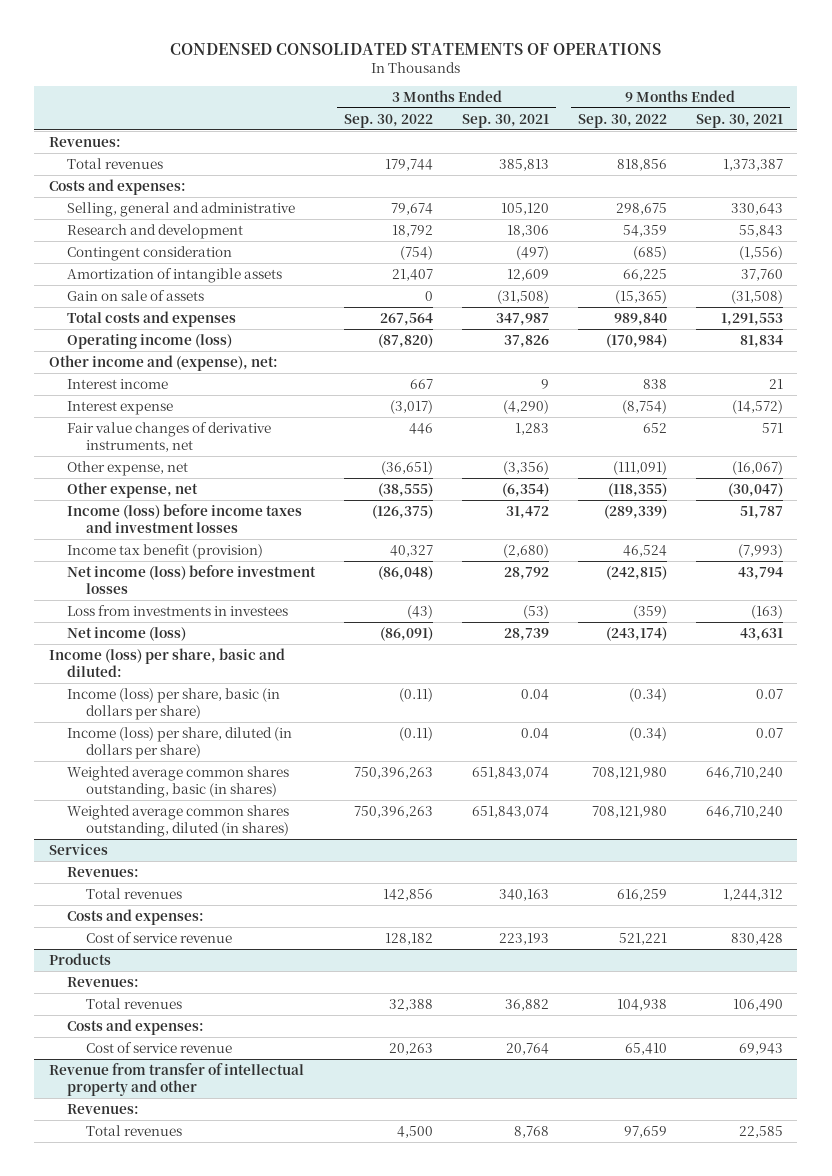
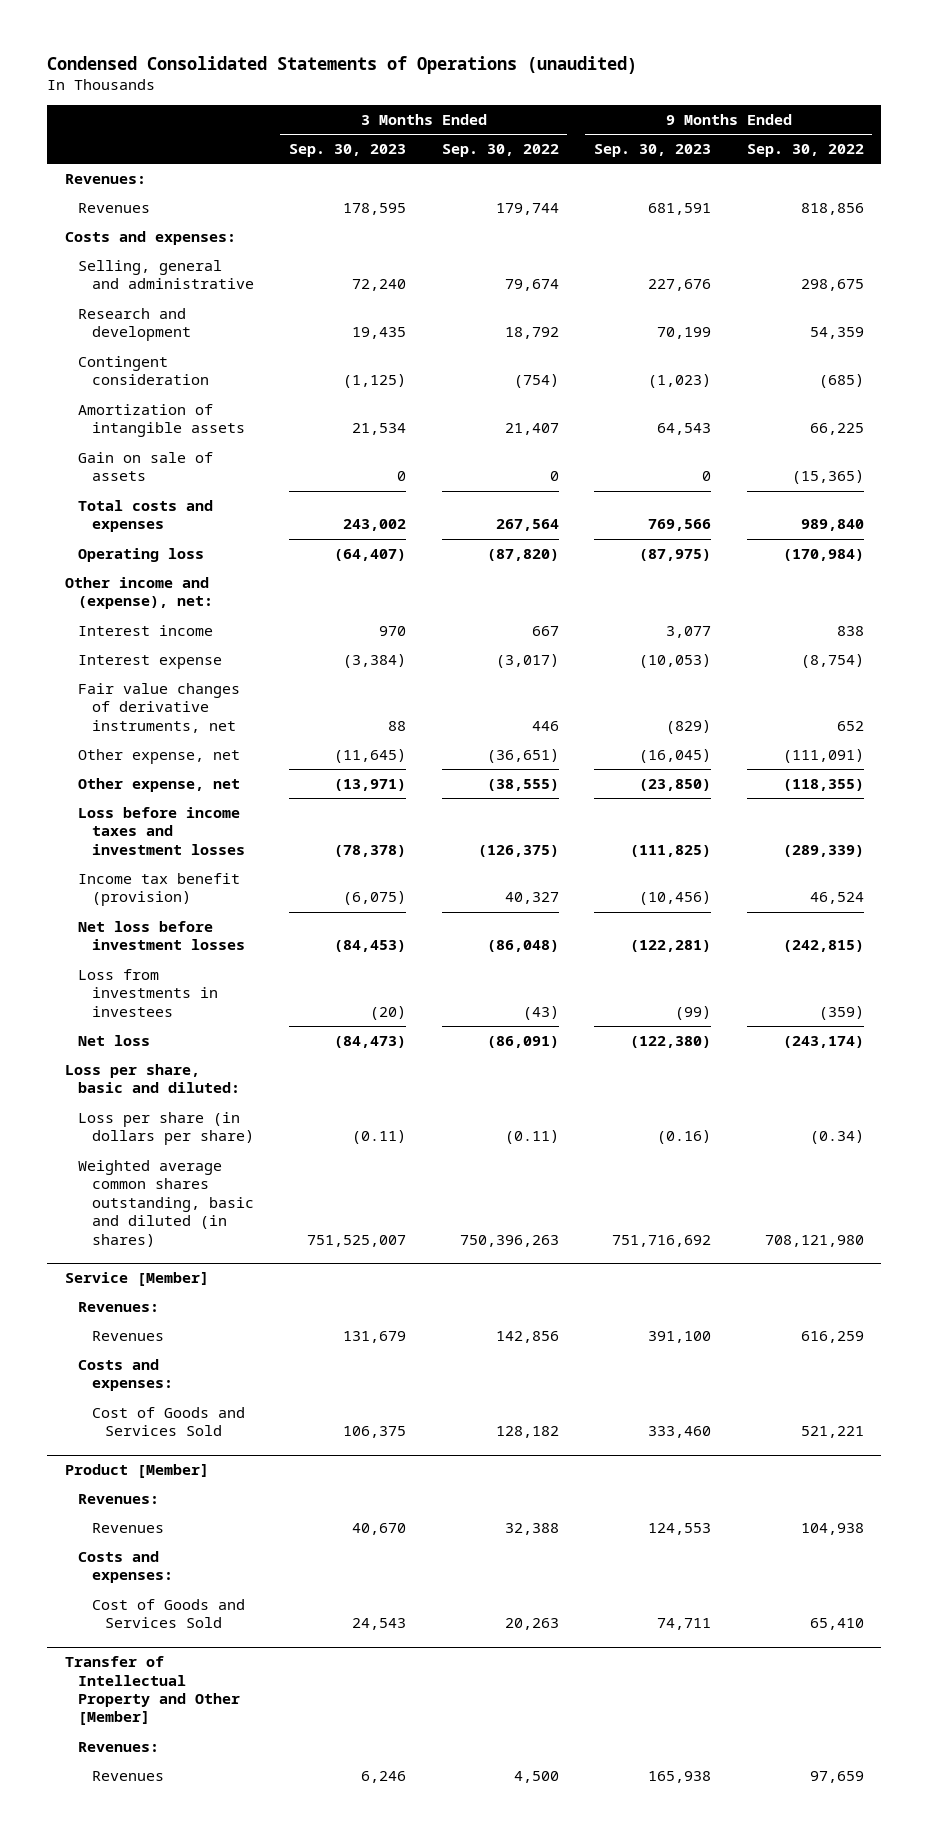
- CONDENSED CONSOLIDATED STATEMENTS OF OPERATIONS
+ Condensed Consolidated Statements of Operations (unaudited)
- | 3 Months Ended Sep. 30, 2022 | 3 Months Ended Sep. 30, 2021 | 9 Months Ended Sep. 30, 2022 | 9 Months Ended Sep. 30, 2021
+ | 3 Months Ended Sep. 30, 2023 | 3 Months Ended Sep. 30, 2022 | 9 Months Ended Sep. 30, 2023 | 9 Months Ended Sep. 30, 2022
- Total revenues | 179,744 | 385,813 | 818,856 | 1,373,387
+ Revenues | 178,595 | 179,744 | 681,591 | 818,856
- Operating income (loss) | (87,820) | 37,826 | (170,984) | 81,834
+ Operating loss | (64,407) | (87,820) | (87,975) | (170,984)
- Income (loss) before income taxes and investment losses | (126,375) | 31,472 | (289,339) | 51,787
+ Loss before income taxes and investment losses | (78,378) | (126,375) | (111,825) | (289,339)
- Net income (loss) before investment losses | (86,048) | 28,792 | (242,815) | 43,794
+ Net loss before investment losses | (84,453) | (86,048) | (122,281) | (242,815)
- Net income (loss) | (86,091) | 28,739 | (243,174) | 43,631
- Income (loss) per share, basic and diluted:
- Income (loss) per share, basic (in dollars per share) | (0.11) | 0.04 | (0.34) | 0.07
- Income (loss) per share, diluted (in dollars per share) | (0.11) | 0.04 | (0.34) | 0.07
- Weighted average common shares outstanding, basic (in shares) | 750,396,263 | 651,843,074 | 708,121,980 | 646,710,240
- Weighted average common shares outstanding, diluted (in shares) | 750,396,263 | 651,843,074 | 708,121,980 | 646,710,240
- Services
+ Net loss | (84,473) | (86,091) | (122,380) | (243,174)
+ Loss per share, basic and diluted:
+ Loss per share (in dollars per share) | (0.11) | (0.11) | (0.16) | (0.34)
+ Weighted average common shares outstanding, basic and diluted (in shares) | 751,525,007 | 750,396,263 | 751,716,692 | 708,121,980
+ Service [Member]
- Total revenues | 142,856 | 340,163 | 616,259 | 1,244,312
+ Revenues | 131,679 | 142,856 | 391,100 | 616,259
- Cost of service revenue | 128,182 | 223,193 | 521,221 | 830,428
- Products
+ Cost of Goods and Services Sold | 106,375 | 128,182 | 333,460 | 521,221
+ Product [Member]
- Total revenues | 32,388 | 36,882 | 104,938 | 106,490
+ Revenues | 40,670 | 32,388 | 124,553 | 104,938
- Cost of service revenue | 20,263 | 20,764 | 65,410 | 69,943
- Revenue from transfer of intellectual property and other
+ Cost of Goods and Services Sold | 24,543 | 20,263 | 74,711 | 65,410
+ Transfer of Intellectual Property and Other [Member]
- Total revenues | 4,500 | 8,768 | 97,659 | 22,585
+ Revenues | 6,246 | 4,500 | 165,938 | 97,659

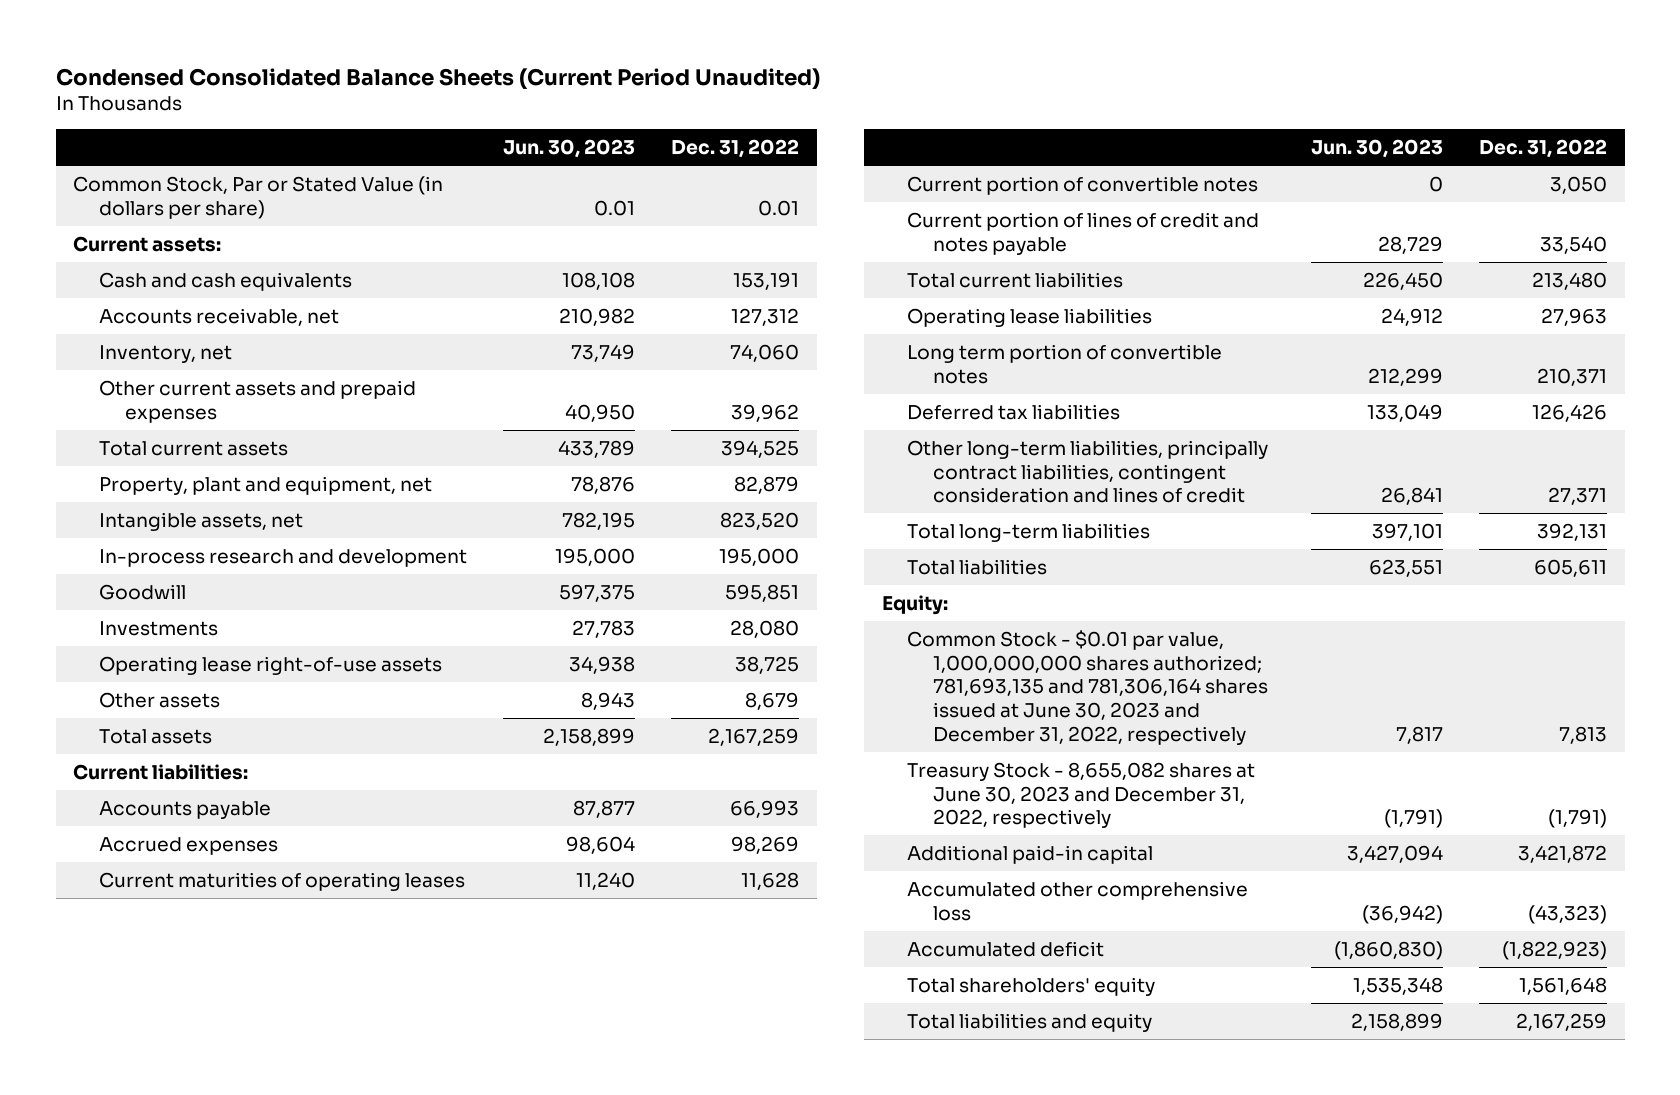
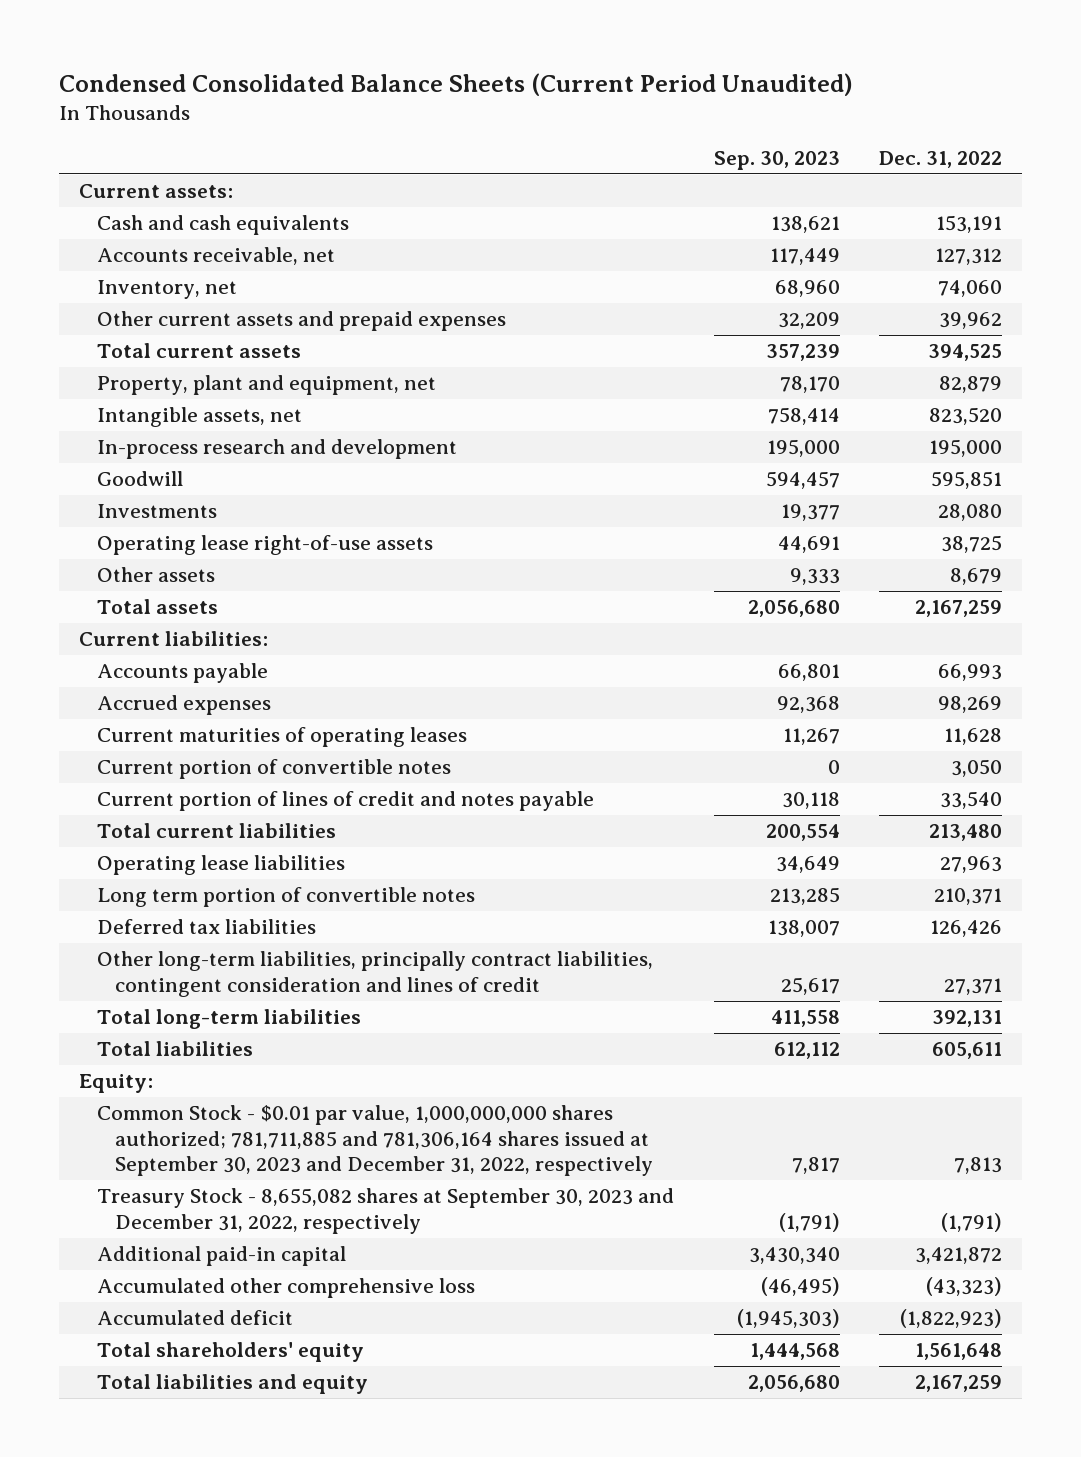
- | Jun. 30, 2023 | Dec. 31, 2022
+ | Sep. 30, 2023 | Dec. 31, 2022
- Common Stock, Par or Stated Value (in dollars per share) | 0.01 | 0.01
- Common Stock - $0.01 par value, 1,000,000,000 shares authorized; 781,693,135 and 781,306,164 shares issued at June 30, 2023 and December 31, 2022, respectively | 7,817 | 7,813
- Treasury Stock - 8,655,082 shares at June 30, 2023 and December 31, 2022, respectively | (1,791) | (1,791)
+ Common Stock - $0.01 par value, 1,000,000,000 shares authorized; 781,711,885 and 781,306,164 shares issued at September 30, 2023 and December 31, 2022, respectively | 7,817 | 7,813
+ Treasury Stock - 8,655,082 shares at September 30, 2023 and December 31, 2022, respectively | (1,791) | (1,791)

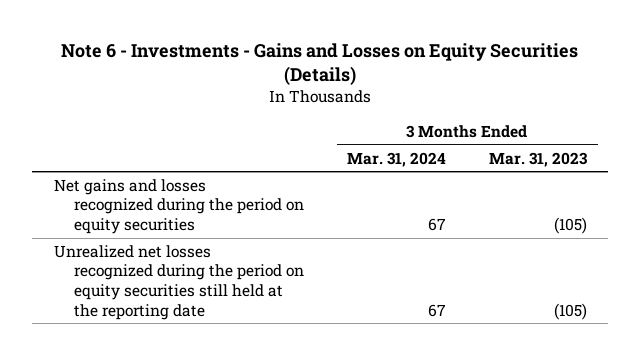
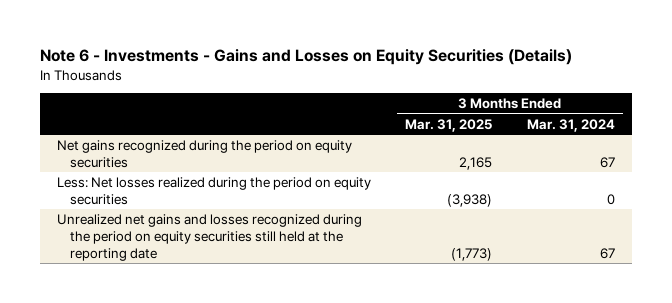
- | 3 Months Ended Mar. 31, 2024 | 3 Months Ended Mar. 31, 2023
+ | 3 Months Ended Mar. 31, 2025 | 3 Months Ended Mar. 31, 2024
- Net gains and losses recognized during the period on equity securities | 67 | (105)
- Unrealized net losses recognized during the period on equity securities still held at the reporting date | 67 | (105)
+ Net gains recognized during the period on equity securities | 2,165 | 67
+ Less: Net losses realized during the period on equity securities | (3,938) | 0
+ Unrealized net gains and losses recognized during the period on equity securities still held at the reporting date | (1,773) | 67

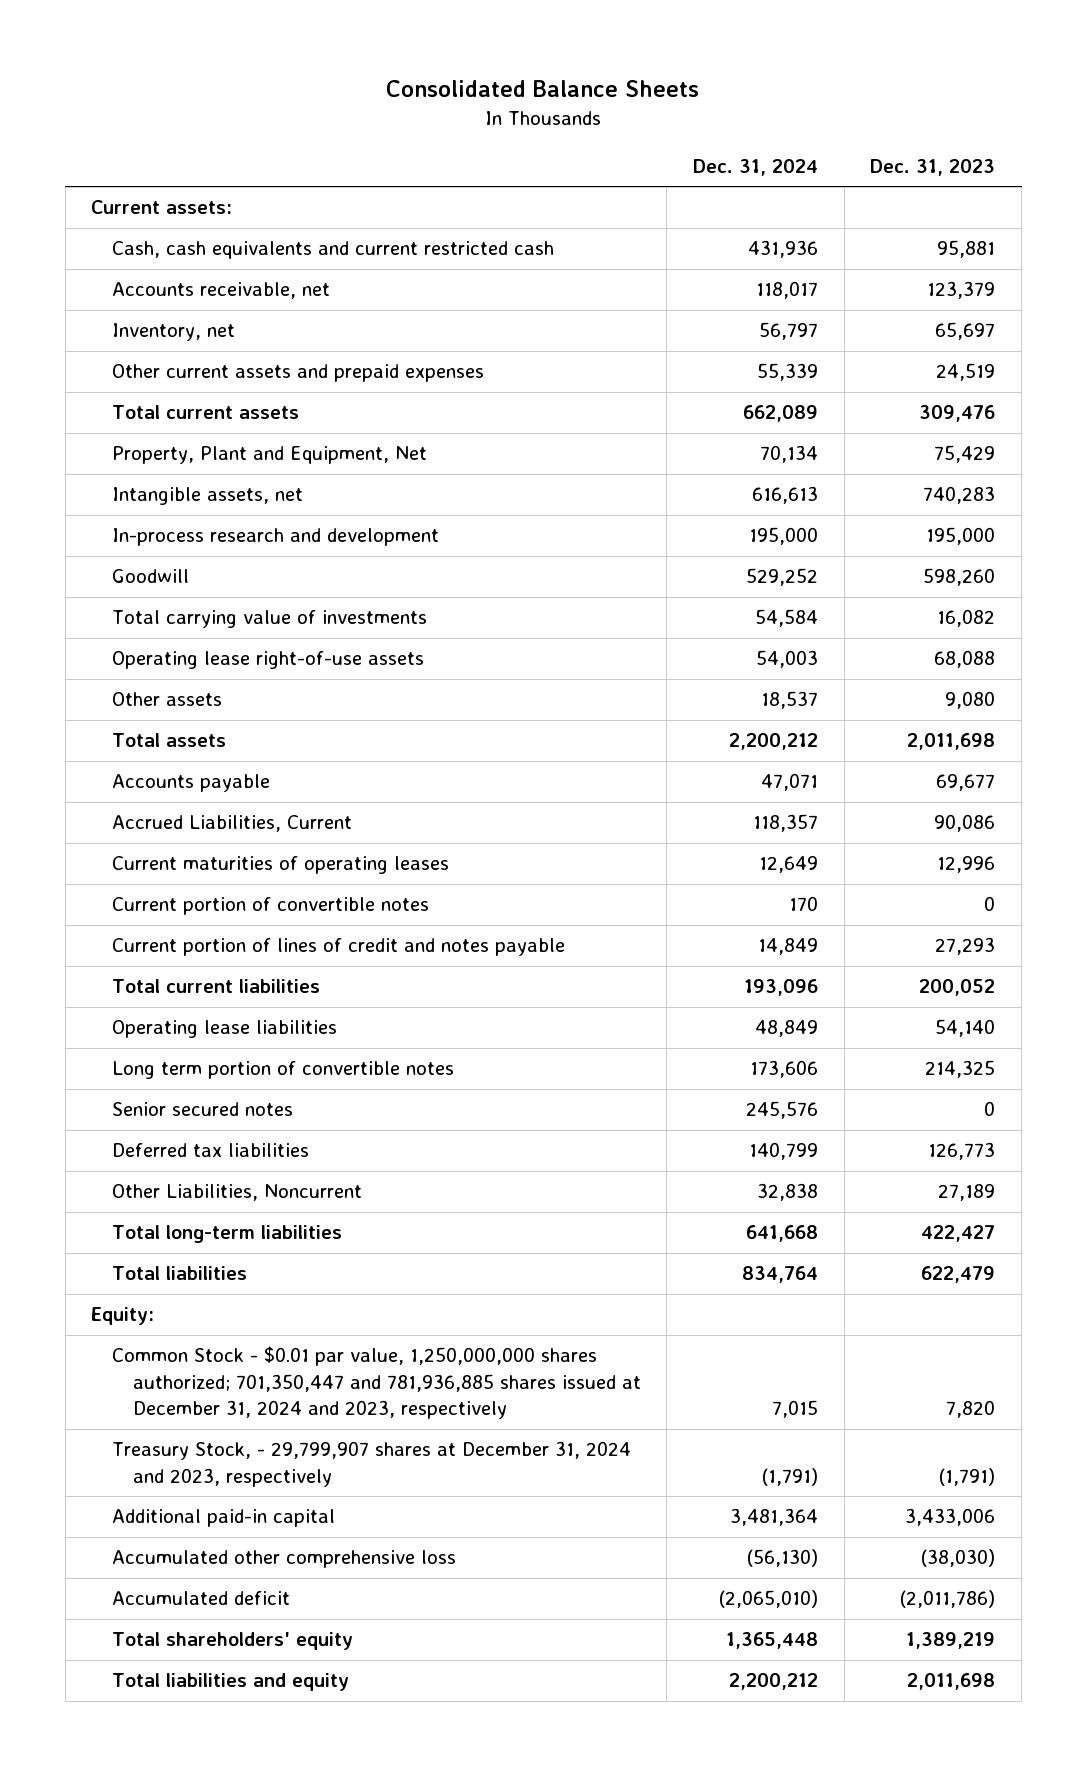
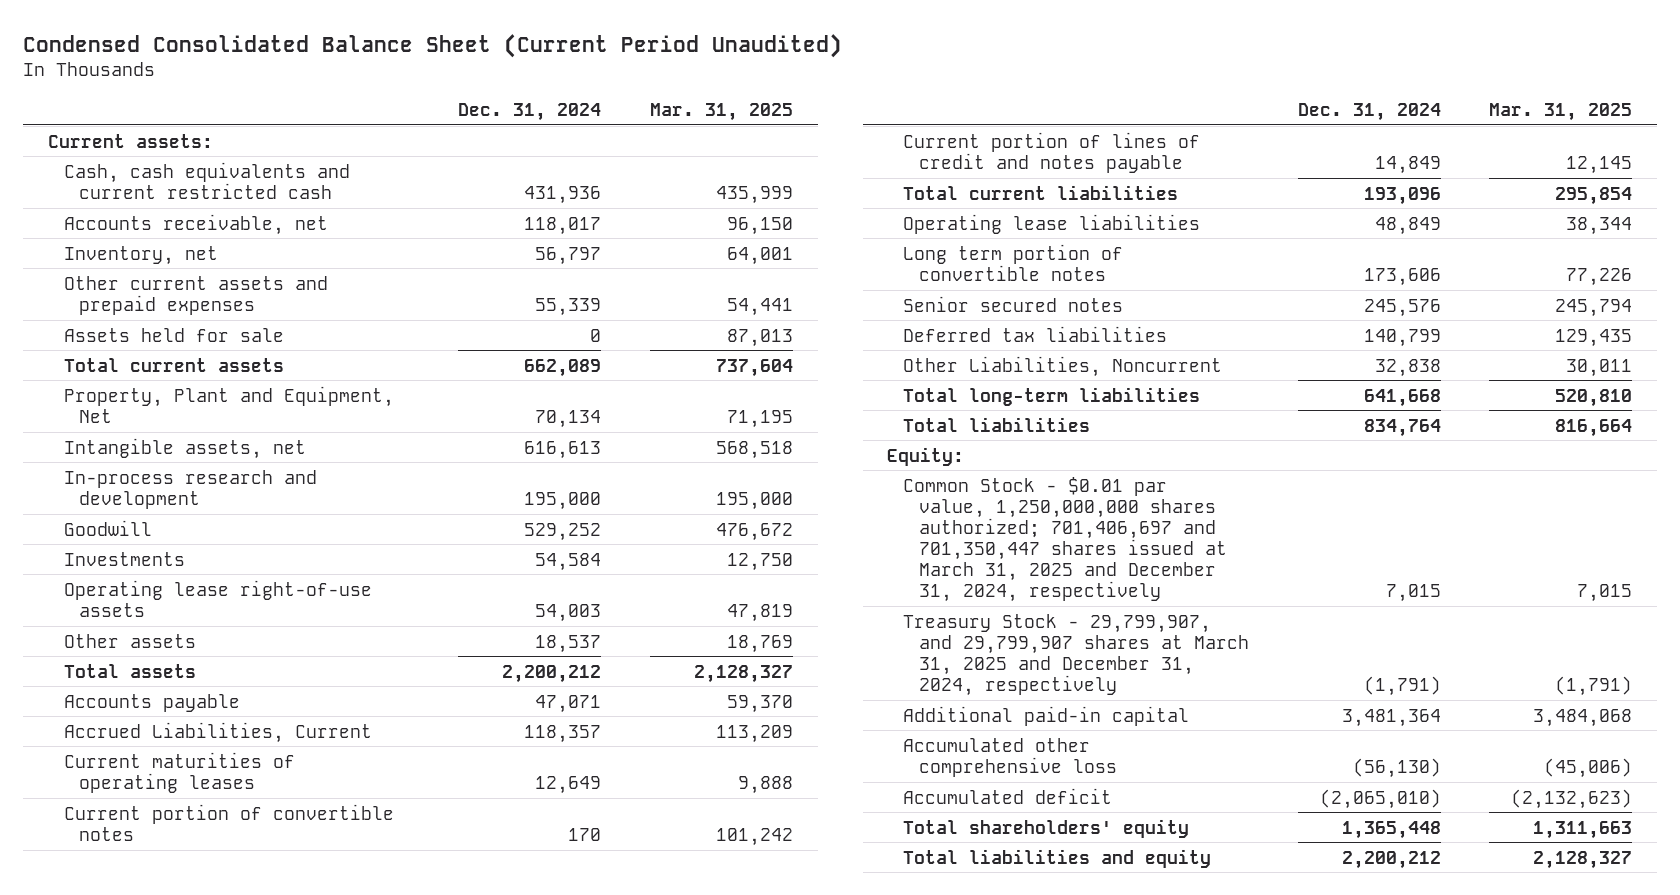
- Consolidated Balance Sheets
+ Condensed Consolidated Balance Sheet (Current Period Unaudited)
- | Dec. 31, 2024 | Dec. 31, 2023
+ | Dec. 31, 2024 | Mar. 31, 2025
+ Assets held for sale | 0 | 87,013
- Total carrying value of investments | 54,584 | 16,082
+ Investments | 54,584 | 12,750
- Common Stock - $0.01 par value, 1,250,000,000 shares authorized; 701,350,447 and 781,936,885 shares issued at December 31, 2024 and 2023, respectively | 7,015 | 7,820
- Treasury Stock, - 29,799,907 shares at December 31, 2024 and 2023, respectively | (1,791) | (1,791)
+ Common Stock - $0.01 par value, 1,250,000,000 shares authorized; 701,406,697 and 701,350,447 shares issued at March 31, 2025 and December 31, 2024, respectively | 7,015 | 7,015
+ Treasury Stock - 29,799,907, and 29,799,907 shares at March 31, 2025 and December 31, 2024, respectively | (1,791) | (1,791)

